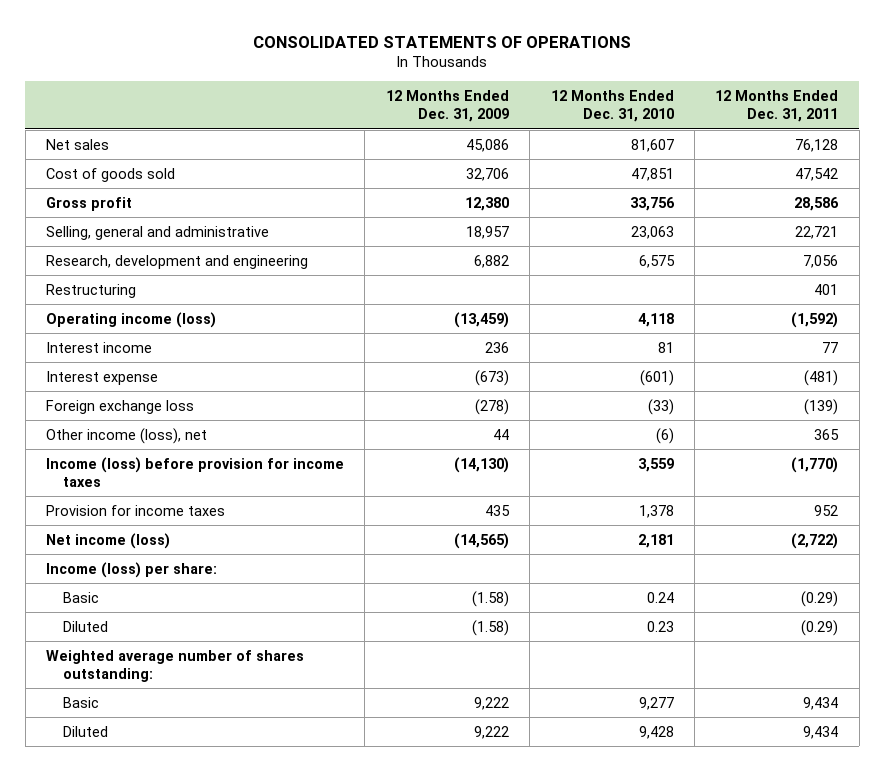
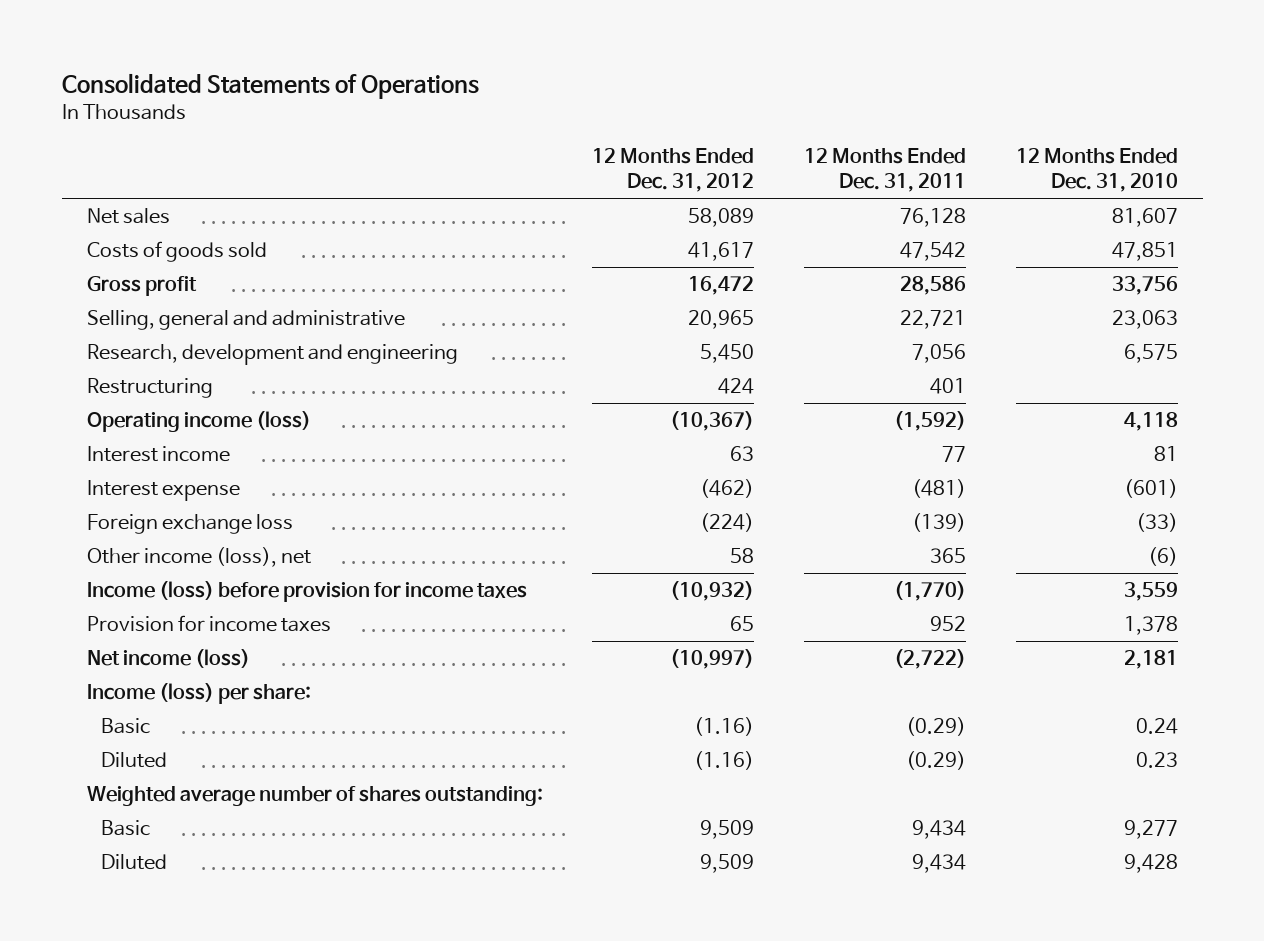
- CONSOLIDATED STATEMENTS OF OPERATIONS
+ Consolidated Statements of Operations
- | 12 Months Ended Dec. 31, 2009 | 12 Months Ended Dec. 31, 2010 | 12 Months Ended Dec. 31, 2011
+ | 12 Months Ended Dec. 31, 2012 | 12 Months Ended Dec. 31, 2011 | 12 Months Ended Dec. 31, 2010
- Cost of goods sold | 32,706 | 47,851 | 47,542
+ Costs of goods sold | 41,617 | 47,542 | 47,851

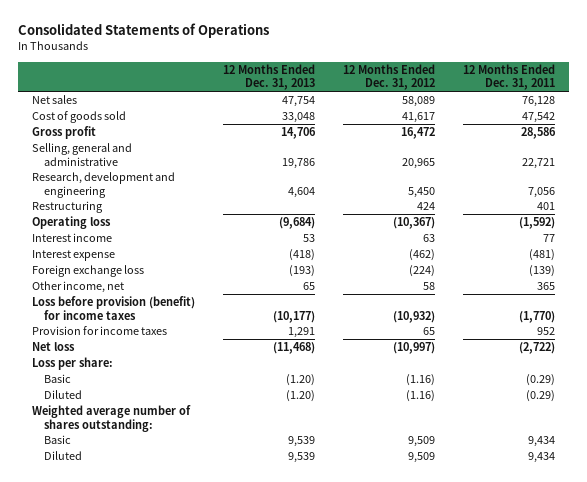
- | 12 Months Ended Dec. 31, 2012 | 12 Months Ended Dec. 31, 2011 | 12 Months Ended Dec. 31, 2010
+ | 12 Months Ended Dec. 31, 2013 | 12 Months Ended Dec. 31, 2012 | 12 Months Ended Dec. 31, 2011
- Costs of goods sold | 41,617 | 47,542 | 47,851
+ Cost of goods sold | 33,048 | 41,617 | 47,542
- Operating income (loss) | (10,367) | (1,592) | 4,118
+ Operating loss | (9,684) | (10,367) | (1,592)
- Other income (loss), net | 58 | 365 | (6)
- Income (loss) before provision for income taxes | (10,932) | (1,770) | 3,559
+ Other income, net | 65 | 58 | 365
+ Loss before provision (benefit) for income taxes | (10,177) | (10,932) | (1,770)
- Net income (loss) | (10,997) | (2,722) | 2,181
- Income (loss) per share:
+ Net loss | (11,468) | (10,997) | (2,722)
+ Loss per share:

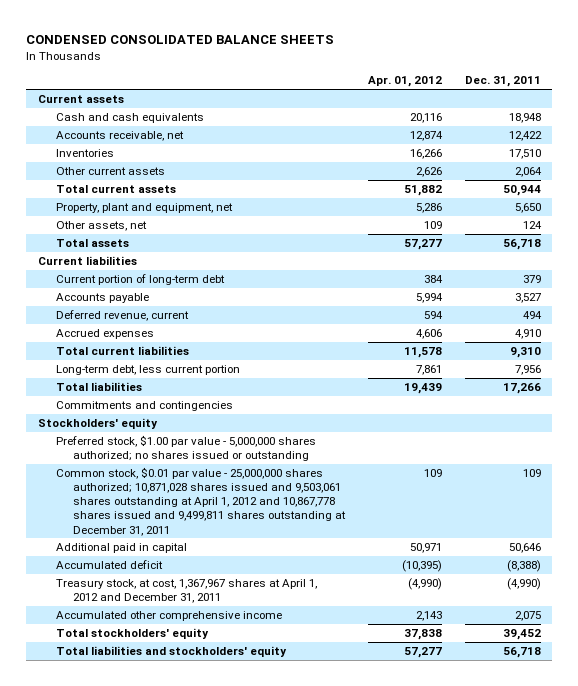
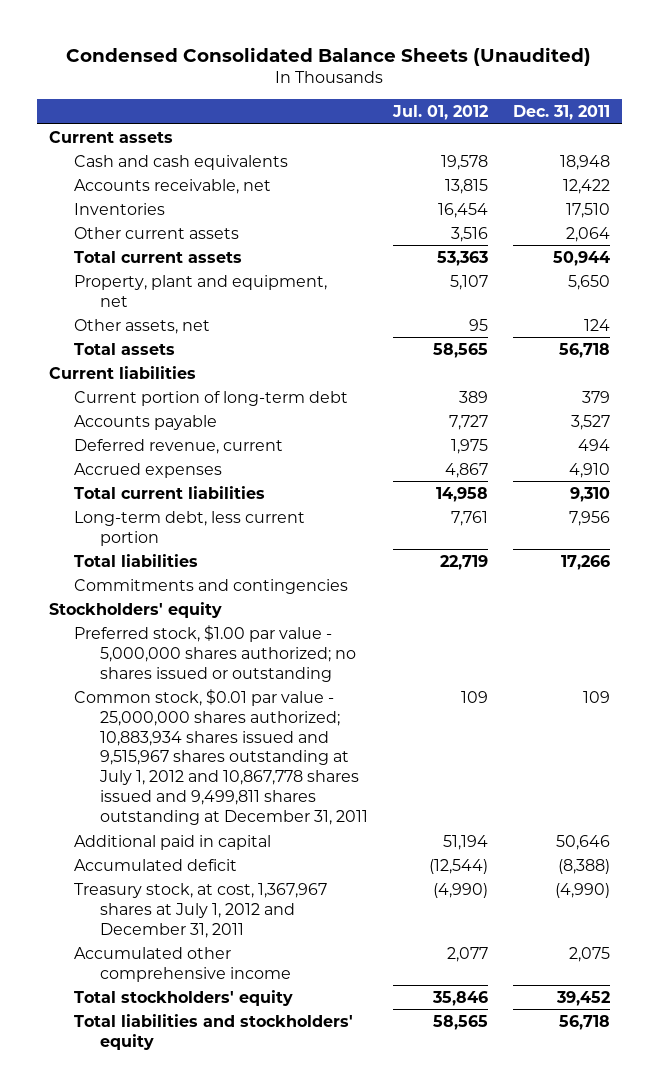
- CONDENSED CONSOLIDATED BALANCE SHEETS
+ Condensed Consolidated Balance Sheets (Unaudited)
- | Apr. 01, 2012 | Dec. 31, 2011
+ | Jul. 01, 2012 | Dec. 31, 2011
- Common stock, $0.01 par value - 25,000,000 shares authorized; 10,871,028 shares issued and 9,503,061 shares outstanding at April 1, 2012 and 10,867,778 shares issued and 9,499,811 shares outstanding at December 31, 2011 | 109 | 109
+ Common stock, $0.01 par value - 25,000,000 shares authorized; 10,883,934 shares issued and 9,515,967 shares outstanding at July 1, 2012 and 10,867,778 shares issued and 9,499,811 shares outstanding at December 31, 2011 | 109 | 109
- Treasury stock, at cost, 1,367,967 shares at April 1, 2012 and December 31, 2011 | (4,990) | (4,990)
+ Treasury stock, at cost, 1,367,967 shares at July 1, 2012 and December 31, 2011 | (4,990) | (4,990)

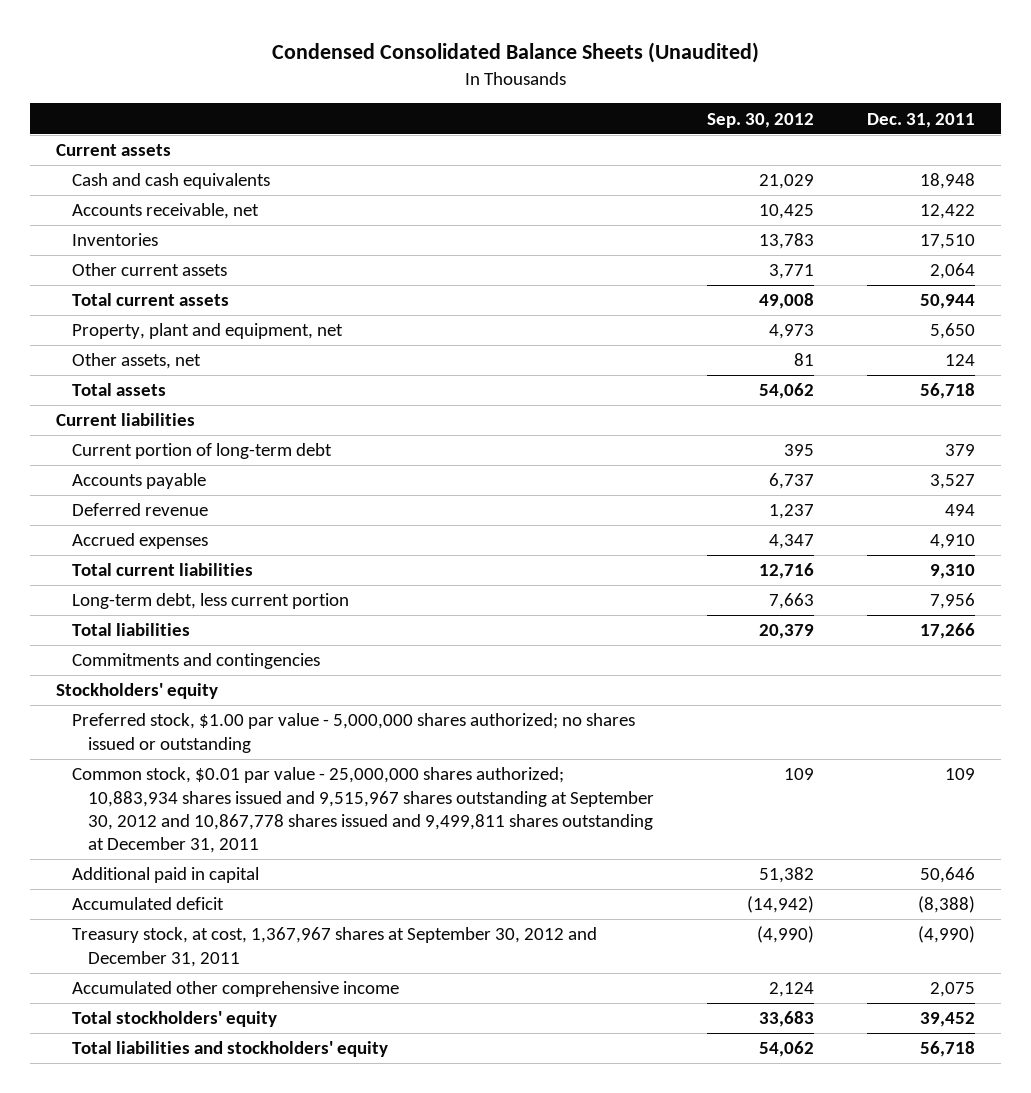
- | Jul. 01, 2012 | Dec. 31, 2011
+ | Sep. 30, 2012 | Dec. 31, 2011
- Deferred revenue, current | 1,975 | 494
+ Deferred revenue | 1,237 | 494
- Common stock, $0.01 par value - 25,000,000 shares authorized; 10,883,934 shares issued and 9,515,967 shares outstanding at July 1, 2012 and 10,867,778 shares issued and 9,499,811 shares outstanding at December 31, 2011 | 109 | 109
+ Common stock, $0.01 par value - 25,000,000 shares authorized; 10,883,934 shares issued and 9,515,967 shares outstanding at September 30, 2012 and 10,867,778 shares issued and 9,499,811 shares outstanding at December 31, 2011 | 109 | 109
- Treasury stock, at cost, 1,367,967 shares at July 1, 2012 and December 31, 2011 | (4,990) | (4,990)
+ Treasury stock, at cost, 1,367,967 shares at September 30, 2012 and December 31, 2011 | (4,990) | (4,990)

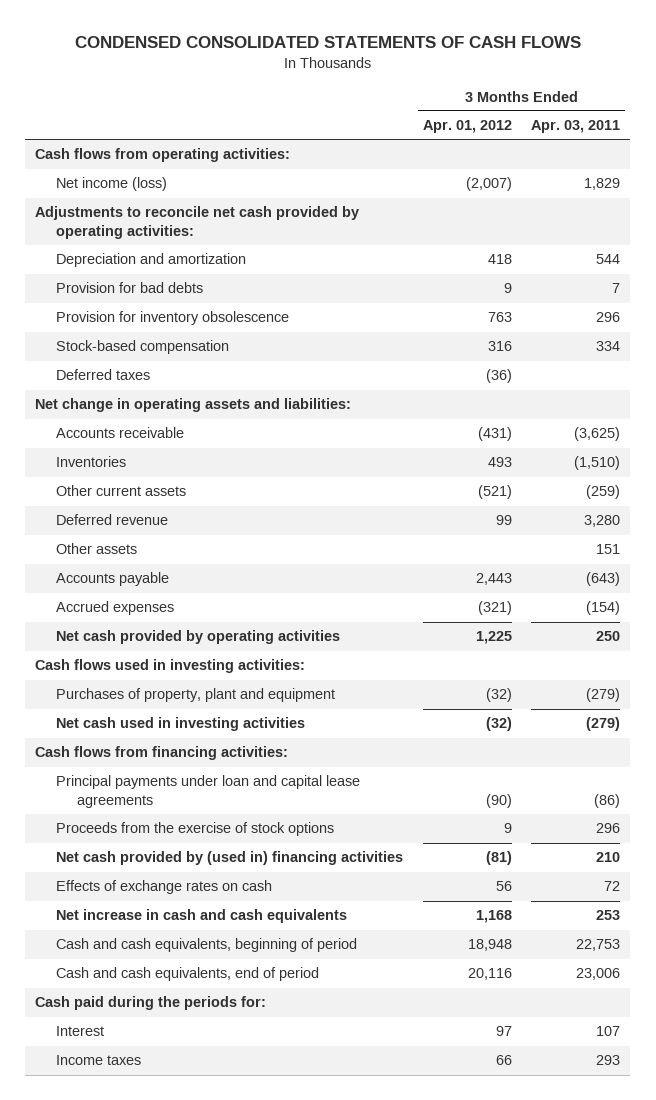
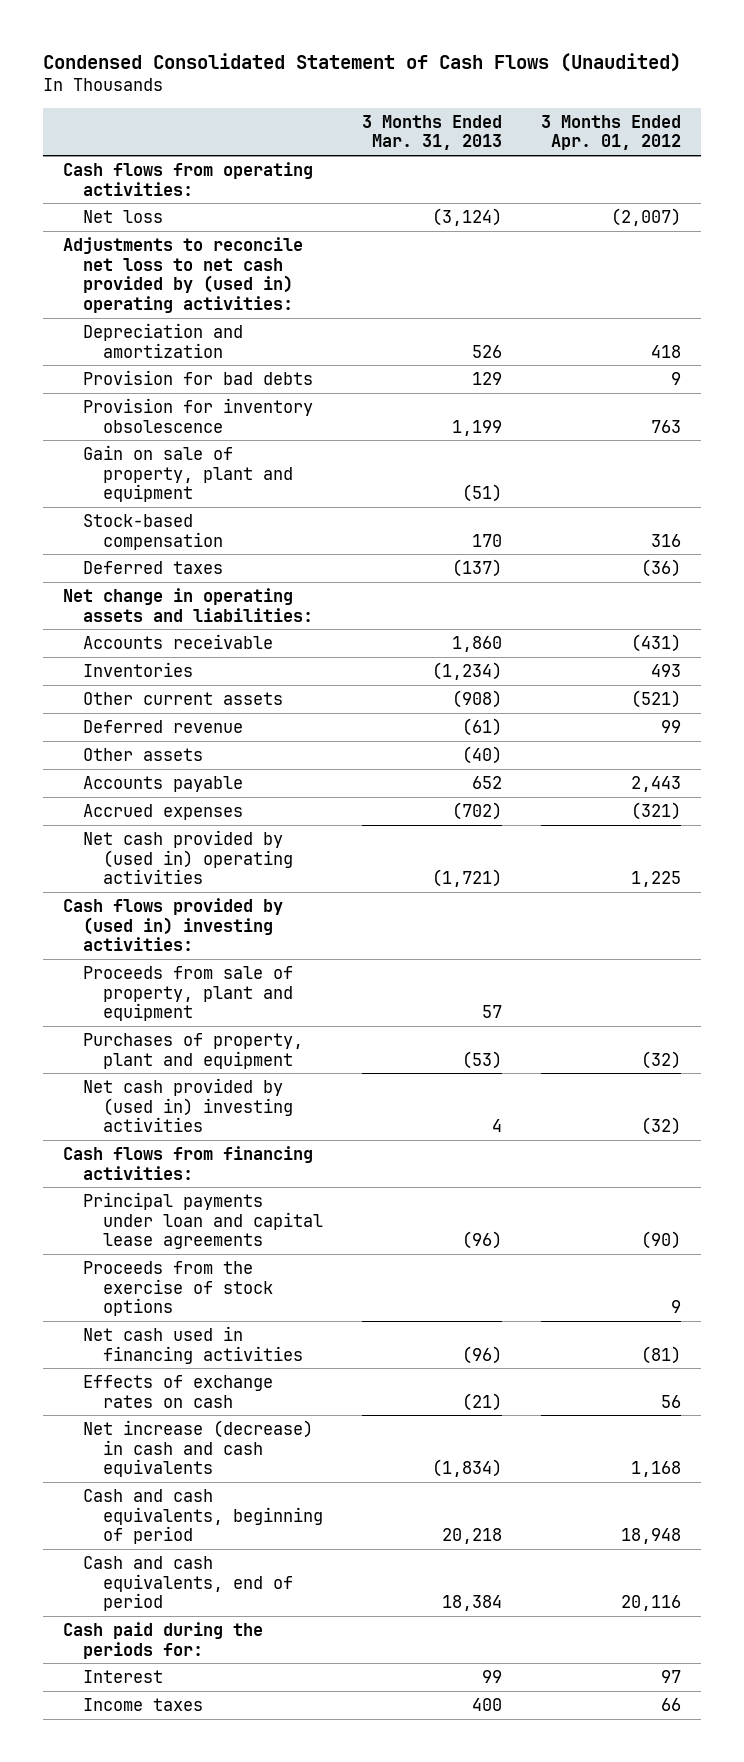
- CONDENSED CONSOLIDATED STATEMENTS OF CASH FLOWS
+ Condensed Consolidated Statement of Cash Flows (Unaudited)
- | 3 Months Ended Apr. 01, 2012 | 3 Months Ended Apr. 03, 2011
+ | 3 Months Ended Mar. 31, 2013 | 3 Months Ended Apr. 01, 2012
- Net income (loss) | (2,007) | 1,829
- Adjustments to reconcile net cash provided by operating activities:
+ Net loss | (3,124) | (2,007)
+ Adjustments to reconcile net loss to net cash provided by (used in) operating activities:
+ Gain on sale of property, plant and equipment | (51) |
- Net cash provided by operating activities | 1,225 | 250
- Cash flows used in investing activities:
+ Net cash provided by (used in) operating activities | (1,721) | 1,225
+ Cash flows provided by (used in) investing activities:
+ Proceeds from sale of property, plant and equipment | 57 |
- Net cash used in investing activities | (32) | (279)
+ Net cash provided by (used in) investing activities | 4 | (32)
- Net cash provided by (used in) financing activities | (81) | 210
+ Net cash used in financing activities | (96) | (81)
- Net increase in cash and cash equivalents | 1,168 | 253
+ Net increase (decrease) in cash and cash equivalents | (1,834) | 1,168

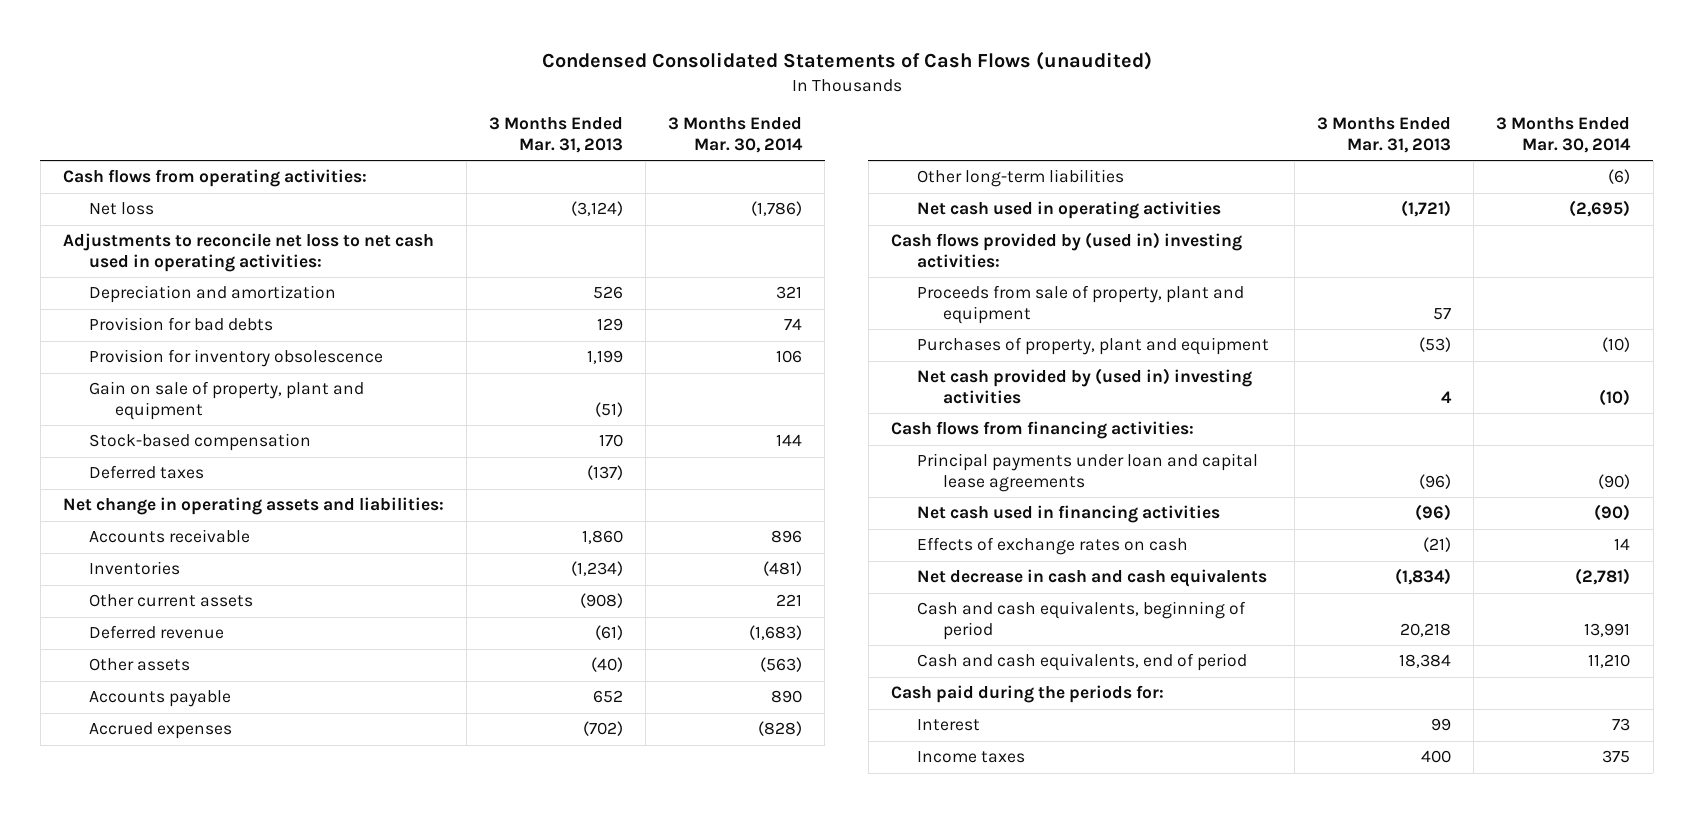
- Condensed Consolidated Statement of Cash Flows (Unaudited)
+ Condensed Consolidated Statements of Cash Flows (unaudited)
- | 3 Months Ended Mar. 31, 2013 | 3 Months Ended Apr. 01, 2012
+ | 3 Months Ended Mar. 31, 2013 | 3 Months Ended Mar. 30, 2014
- Adjustments to reconcile net loss to net cash provided by (used in) operating activities:
+ Adjustments to reconcile net loss to net cash used in operating activities:
- Net cash provided by (used in) operating activities | (1,721) | 1,225
+ Other long-term liabilities | | (6)
+ Net cash used in operating activities | (1,721) | (2,695)
- Proceeds from the exercise of stock options | | 9
- Net increase (decrease) in cash and cash equivalents | (1,834) | 1,168
+ Net decrease in cash and cash equivalents | (1,834) | (2,781)

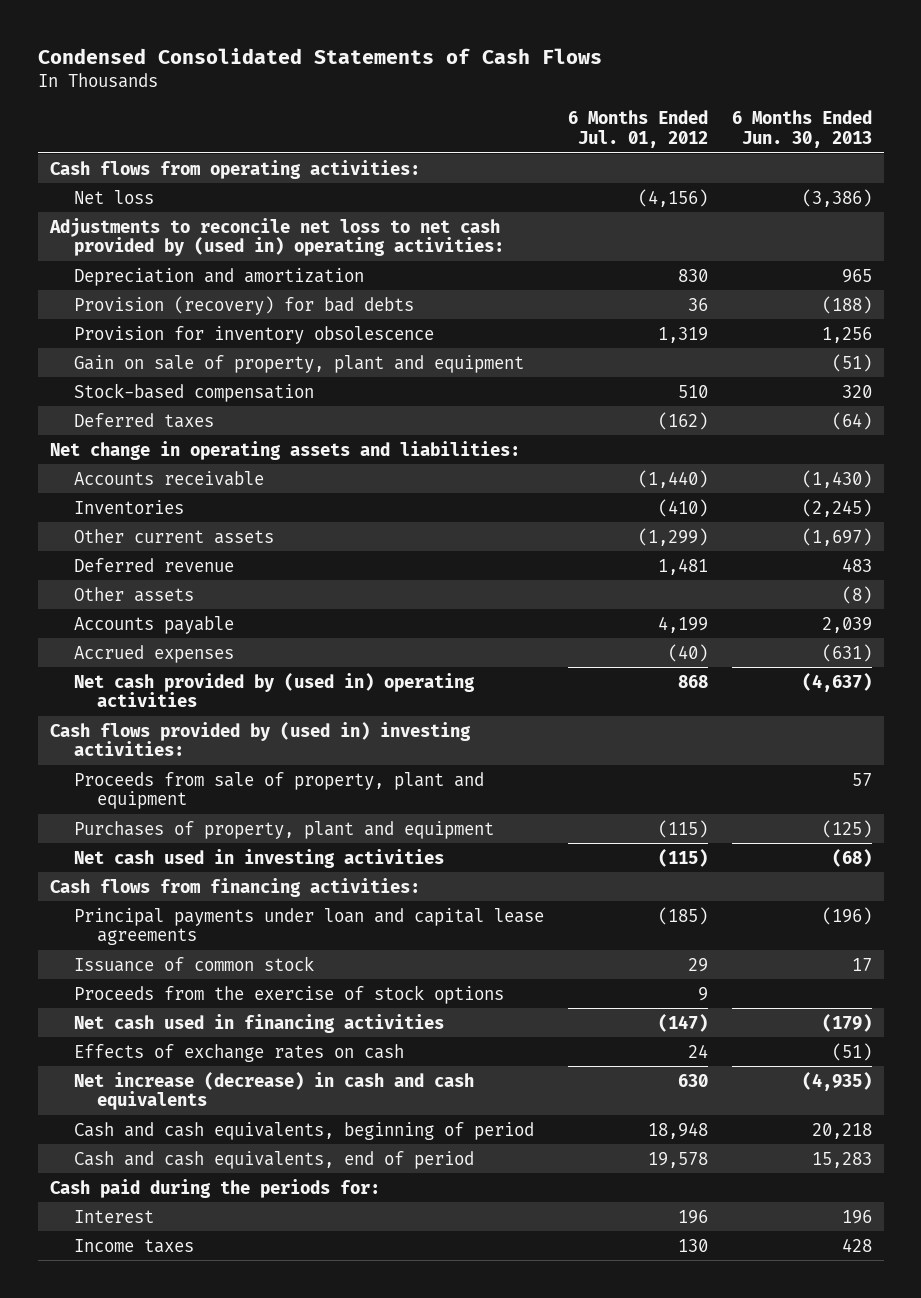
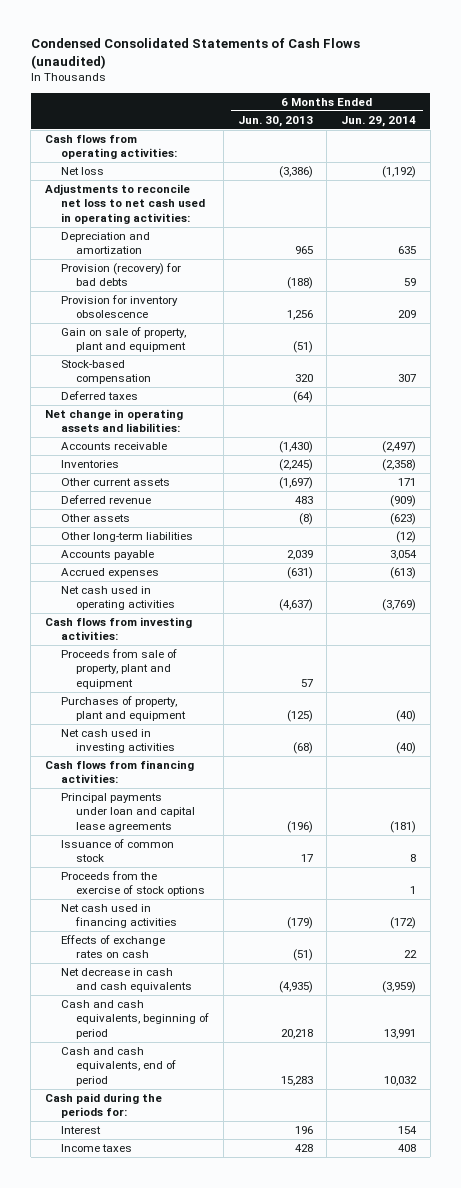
- Condensed Consolidated Statements of Cash Flows
+ Condensed Consolidated Statements of Cash Flows (unaudited)
- | 6 Months Ended Jul. 01, 2012 | 6 Months Ended Jun. 30, 2013
+ | 6 Months Ended Jun. 30, 2013 | 6 Months Ended Jun. 29, 2014
- Adjustments to reconcile net loss to net cash provided by (used in) operating activities:
+ Adjustments to reconcile net loss to net cash used in operating activities:
+ Other long-term liabilities | | (12)
- Net cash provided by (used in) operating activities | 868 | (4,637)
- Cash flows provided by (used in) investing activities:
+ Net cash used in operating activities | (4,637) | (3,769)
+ Cash flows from investing activities:
- Net increase (decrease) in cash and cash equivalents | 630 | (4,935)
+ Net decrease in cash and cash equivalents | (4,935) | (3,959)

